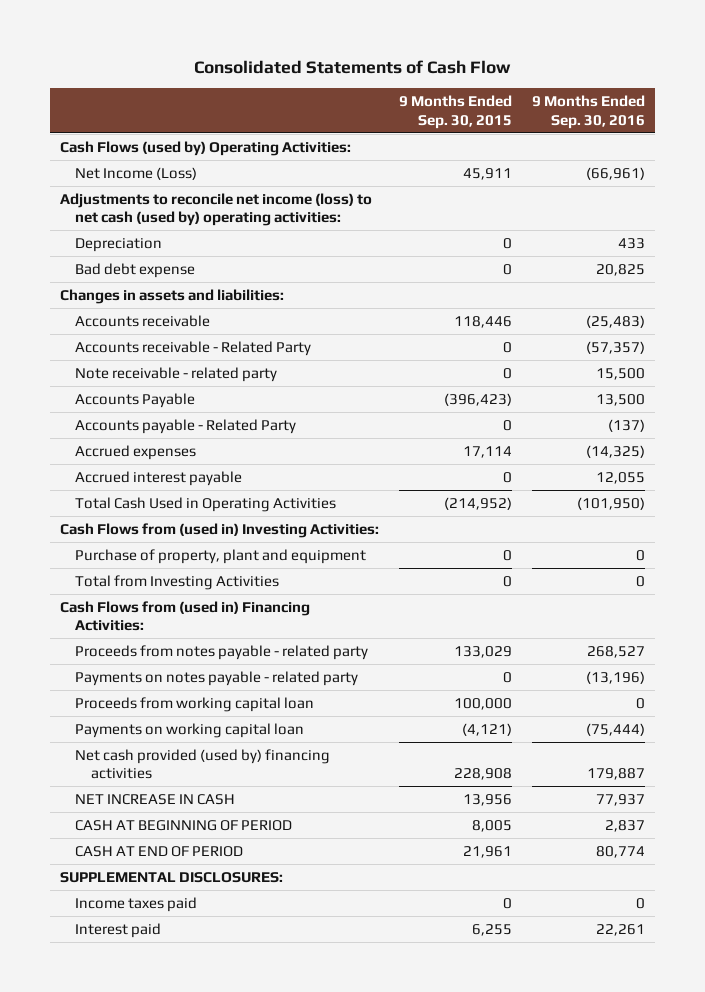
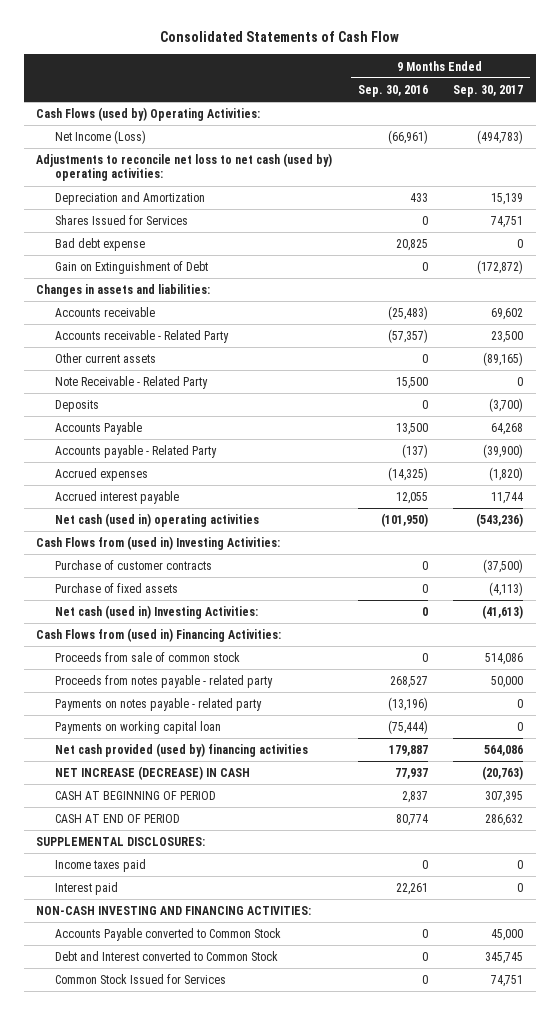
- | 9 Months Ended Sep. 30, 2015 | 9 Months Ended Sep. 30, 2016
+ | 9 Months Ended Sep. 30, 2016 | 9 Months Ended Sep. 30, 2017
- Adjustments to reconcile net income (loss) to net cash (used by) operating activities:
- Depreciation | 0 | 433
+ Adjustments to reconcile net loss to net cash (used by) operating activities:
+ Depreciation and Amortization | 433 | 15,139
+ Shares Issued for Services | 0 | 74,751
+ Gain on Extinguishment of Debt | 0 | (172,872)
- Note receivable - related party | 0 | 15,500
+ Other current assets | 0 | (89,165)
+ Note Receivable - Related Party | 15,500 | 0
+ Deposits | 0 | (3,700)
- Total Cash Used in Operating Activities | (214,952) | (101,950)
+ Net cash (used in) operating activities | (101,950) | (543,236)
- Purchase of property, plant and equipment | 0 | 0
- Total from Investing Activities | 0 | 0
+ Purchase of customer contracts | 0 | (37,500)
+ Purchase of fixed assets | 0 | (4,113)
+ Net cash (used in) Investing Activities: | 0 | (41,613)
+ Proceeds from sale of common stock | 0 | 514,086
- Proceeds from working capital loan | 100,000 | 0
- NET INCREASE IN CASH | 13,956 | 77,937
+ NET INCREASE (DECREASE) IN CASH | 77,937 | (20,763)
+ NON-CASH INVESTING AND FINANCING ACTIVITIES:
+ Accounts Payable converted to Common Stock | 0 | 45,000
+ Debt and Interest converted to Common Stock | 0 | 345,745
+ Common Stock Issued for Services | 0 | 74,751

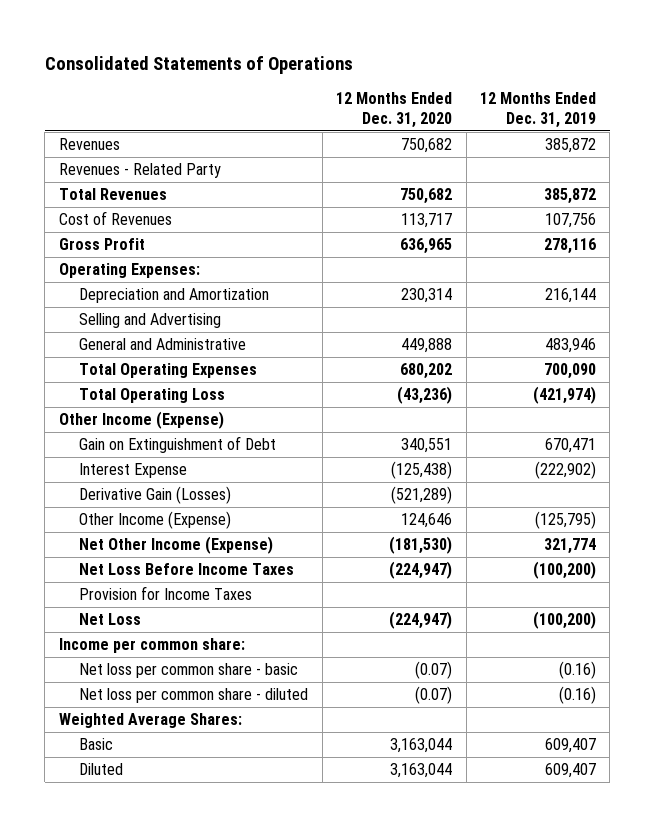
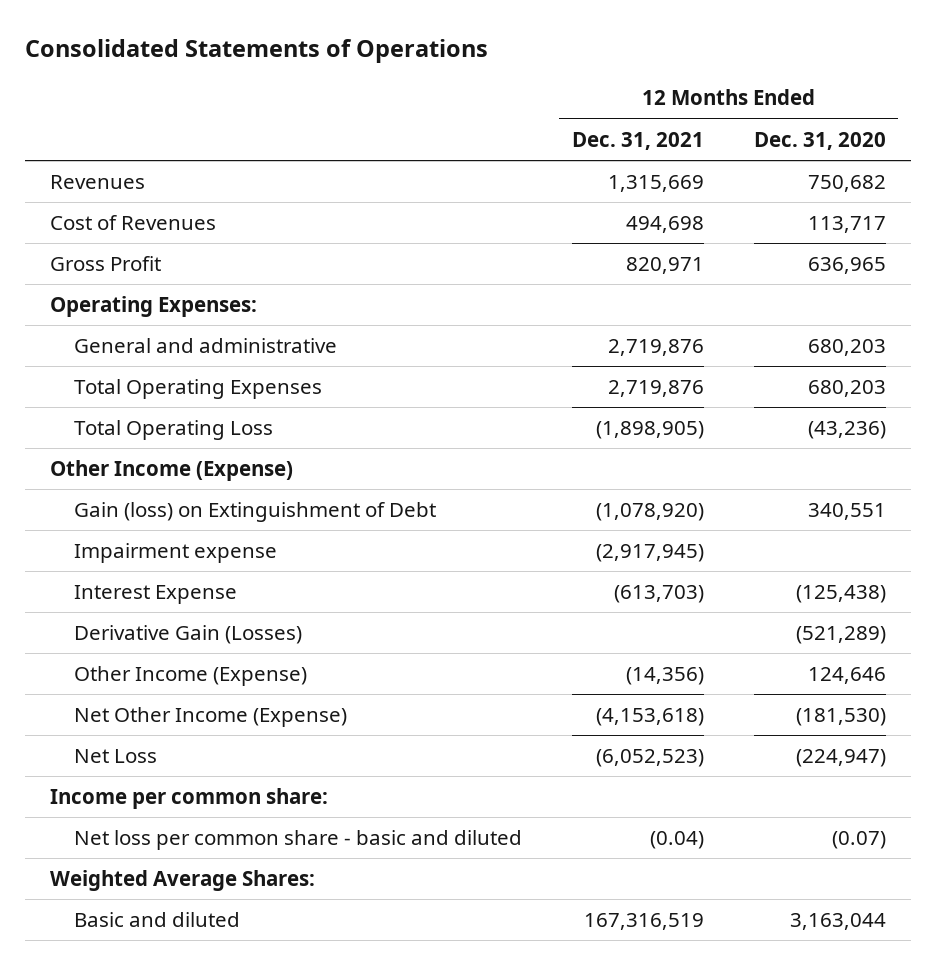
- | 12 Months Ended Dec. 31, 2020 | 12 Months Ended Dec. 31, 2019
+ | 12 Months Ended Dec. 31, 2021 | 12 Months Ended Dec. 31, 2020
- Revenues - Related Party
- Total Revenues | 750,682 | 385,872
- Depreciation and Amortization | 230,314 | 216,144
- Selling and Advertising
- General and Administrative | 449,888 | 483,946
- Total Operating Expenses | 680,202 | 700,090
+ General and administrative | 2,719,876 | 680,203
+ Total Operating Expenses | 2,719,876 | 680,203
- Gain on Extinguishment of Debt | 340,551 | 670,471
+ Gain (loss) on Extinguishment of Debt | (1,078,920) | 340,551
+ Impairment expense | (2,917,945) |
- Net Loss Before Income Taxes | (224,947) | (100,200)
- Provision for Income Taxes
- Net loss per common share - basic | (0.07) | (0.16)
- Net loss per common share - diluted | (0.07) | (0.16)
+ Net loss per common share - basic and diluted | (0.04) | (0.07)
- Basic | 3,163,044 | 609,407
- Diluted | 3,163,044 | 609,407
+ Basic and diluted | 167,316,519 | 3,163,044

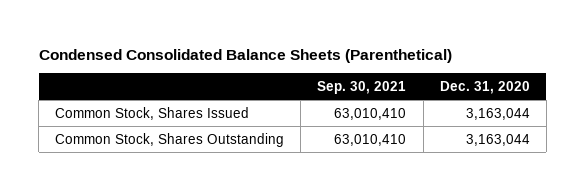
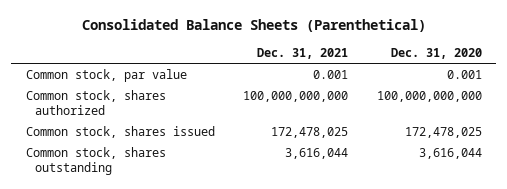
- Condensed Consolidated Balance Sheets (Parenthetical)
+ Consolidated Balance Sheets (Parenthetical)
- | Sep. 30, 2021 | Dec. 31, 2020
+ | Dec. 31, 2021 | Dec. 31, 2020
- Common Stock, Shares Issued | 63,010,410 | 3,163,044
- Common Stock, Shares Outstanding | 63,010,410 | 3,163,044
+ Common stock, par value | 0.001 | 0.001
+ Common stock, shares authorized | 100,000,000,000 | 100,000,000,000
+ Common stock, shares issued | 172,478,025 | 172,478,025
+ Common stock, shares outstanding | 3,616,044 | 3,616,044

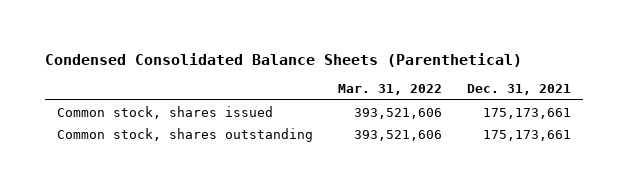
- Consolidated Balance Sheets (Parenthetical)
+ Condensed Consolidated Balance Sheets (Parenthetical)
- | Dec. 31, 2021 | Dec. 31, 2020
+ | Mar. 31, 2022 | Dec. 31, 2021
- Common stock, par value | 0.001 | 0.001
- Common stock, shares authorized | 100,000,000,000 | 100,000,000,000
- Common stock, shares issued | 172,478,025 | 172,478,025
- Common stock, shares outstanding | 3,616,044 | 3,616,044
+ Common stock, shares issued | 393,521,606 | 175,173,661
+ Common stock, shares outstanding | 393,521,606 | 175,173,661

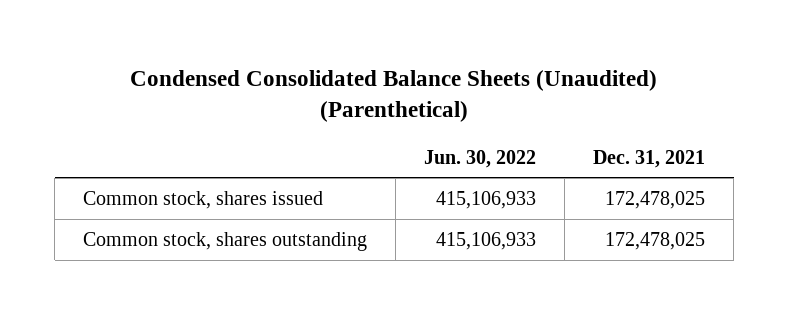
- Condensed Consolidated Balance Sheets (Parenthetical)
+ Condensed Consolidated Balance Sheets (Unaudited) (Parenthetical)
- | Mar. 31, 2022 | Dec. 31, 2021
+ | Jun. 30, 2022 | Dec. 31, 2021
- Common stock, shares issued | 393,521,606 | 175,173,661
- Common stock, shares outstanding | 393,521,606 | 175,173,661
+ Common stock, shares issued | 415,106,933 | 172,478,025
+ Common stock, shares outstanding | 415,106,933 | 172,478,025

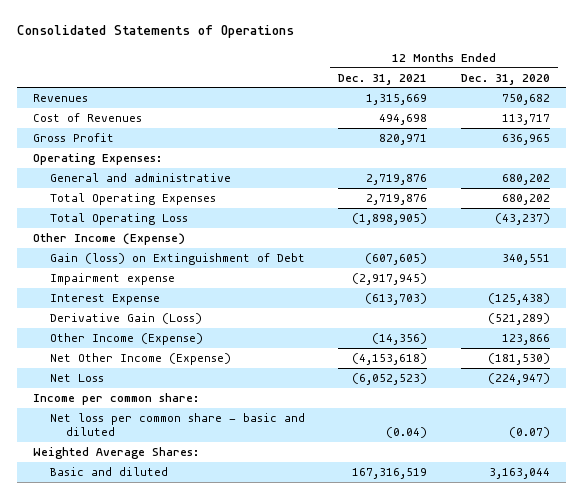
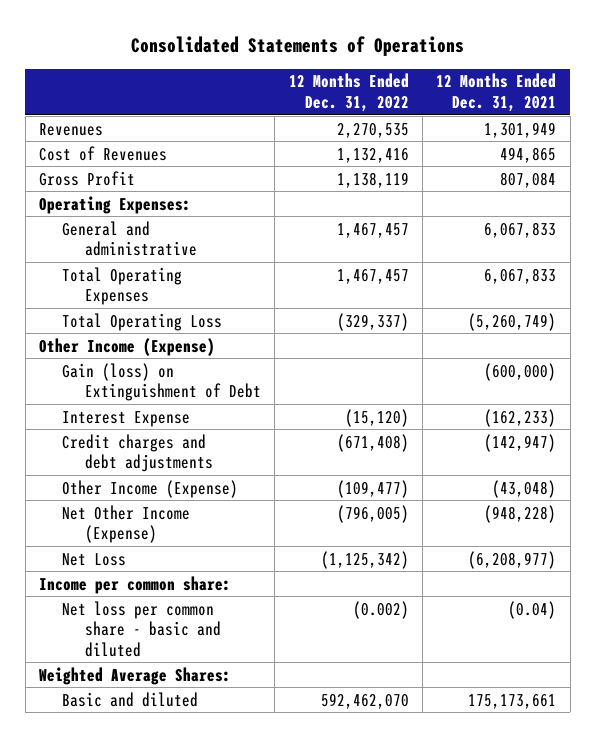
- | 12 Months Ended Dec. 31, 2021 | 12 Months Ended Dec. 31, 2020
+ | 12 Months Ended Dec. 31, 2022 | 12 Months Ended Dec. 31, 2021
- Revenues | 1,315,669 | 750,682
- Cost of Revenues | 494,698 | 113,717
- Gross Profit | 820,971 | 636,965
+ Revenues | 2,270,535 | 1,301,949
+ Cost of Revenues | 1,132,416 | 494,865
+ Gross Profit | 1,138,119 | 807,084
- General and administrative | 2,719,876 | 680,202
- Total Operating Expenses | 2,719,876 | 680,202
- Total Operating Loss | (1,898,905) | (43,237)
+ General and administrative | 1,467,457 | 6,067,833
+ Total Operating Expenses | 1,467,457 | 6,067,833
+ Total Operating Loss | (329,337) | (5,260,749)
- Gain (loss) on Extinguishment of Debt | (607,605) | 340,551
- Impairment expense | (2,917,945) |
- Interest Expense | (613,703) | (125,438)
- Derivative Gain (Loss) | | (521,289)
- Other Income (Expense) | (14,356) | 123,866
- Net Other Income (Expense) | (4,153,618) | (181,530)
- Net Loss | (6,052,523) | (224,947)
+ Gain (loss) on Extinguishment of Debt | | (600,000)
+ Interest Expense | (15,120) | (162,233)
+ Credit charges and debt adjustments | (671,408) | (142,947)
+ Other Income (Expense) | (109,477) | (43,048)
+ Net Other Income (Expense) | (796,005) | (948,228)
+ Net Loss | (1,125,342) | (6,208,977)
- Basic and diluted | 167,316,519 | 3,163,044
+ Basic and diluted | 592,462,070 | 175,173,661

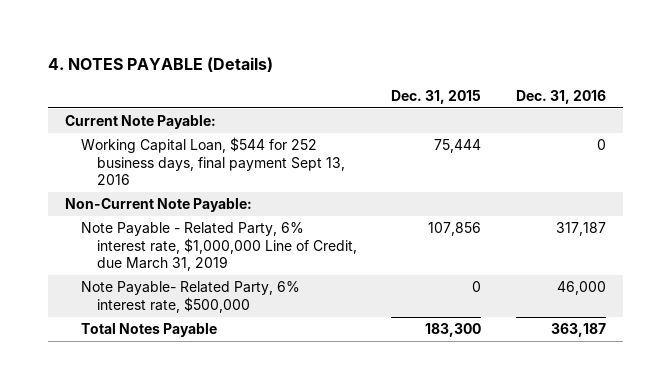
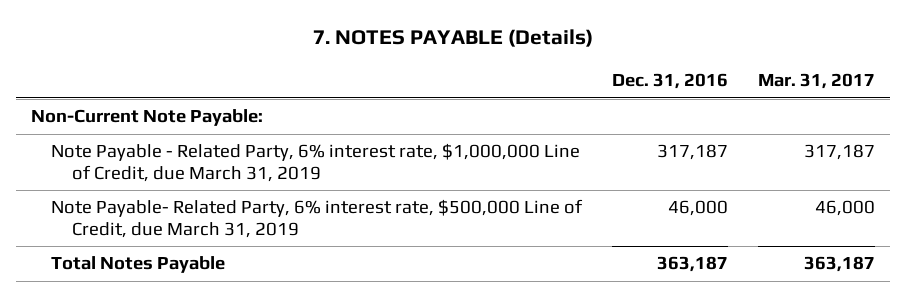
- 4. NOTES PAYABLE (Details)
+ 7. NOTES PAYABLE (Details)
- | Dec. 31, 2015 | Dec. 31, 2016
+ | Dec. 31, 2016 | Mar. 31, 2017
- Current Note Payable:
- Working Capital Loan, $544 for 252 business days, final payment Sept 13, 2016 | 75,444 | 0
- Note Payable- Related Party, 6% interest rate, $500,000 | 0 | 46,000
+ Note Payable- Related Party, 6% interest rate, $500,000 Line of Credit, due March 31, 2019 | 46,000 | 46,000

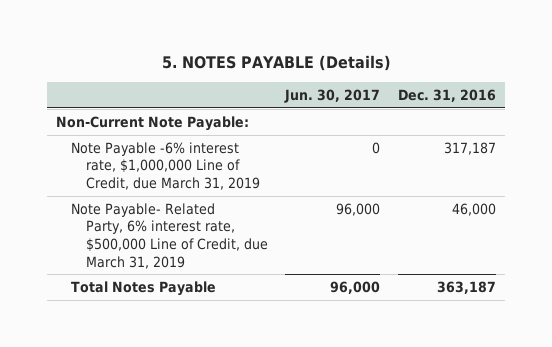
- 7. NOTES PAYABLE (Details)
+ 5. NOTES PAYABLE (Details)
- | Dec. 31, 2016 | Mar. 31, 2017
+ | Jun. 30, 2017 | Dec. 31, 2016
- Note Payable - Related Party, 6% interest rate, $1,000,000 Line of Credit, due March 31, 2019 | 317,187 | 317,187
+ Note Payable -6% interest rate, $1,000,000 Line of Credit, due March 31, 2019 | 0 | 317,187

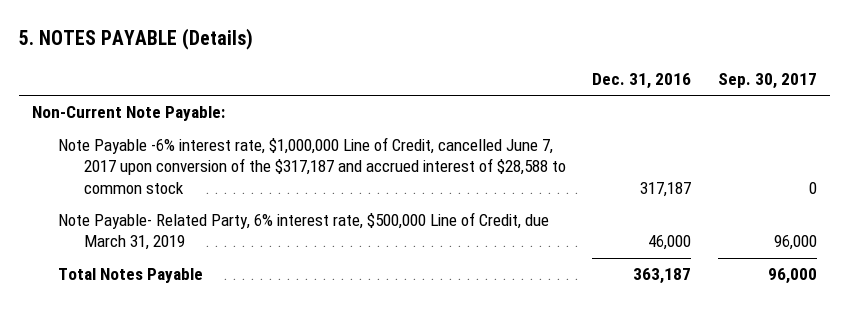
- | Jun. 30, 2017 | Dec. 31, 2016
+ | Dec. 31, 2016 | Sep. 30, 2017
- Note Payable -6% interest rate, $1,000,000 Line of Credit, due March 31, 2019 | 0 | 317,187
+ Note Payable -6% interest rate, $1,000,000 Line of Credit, cancelled June 7, 2017 upon conversion of the $317,187 and accrued interest of $28,588 to common stock | 317,187 | 0

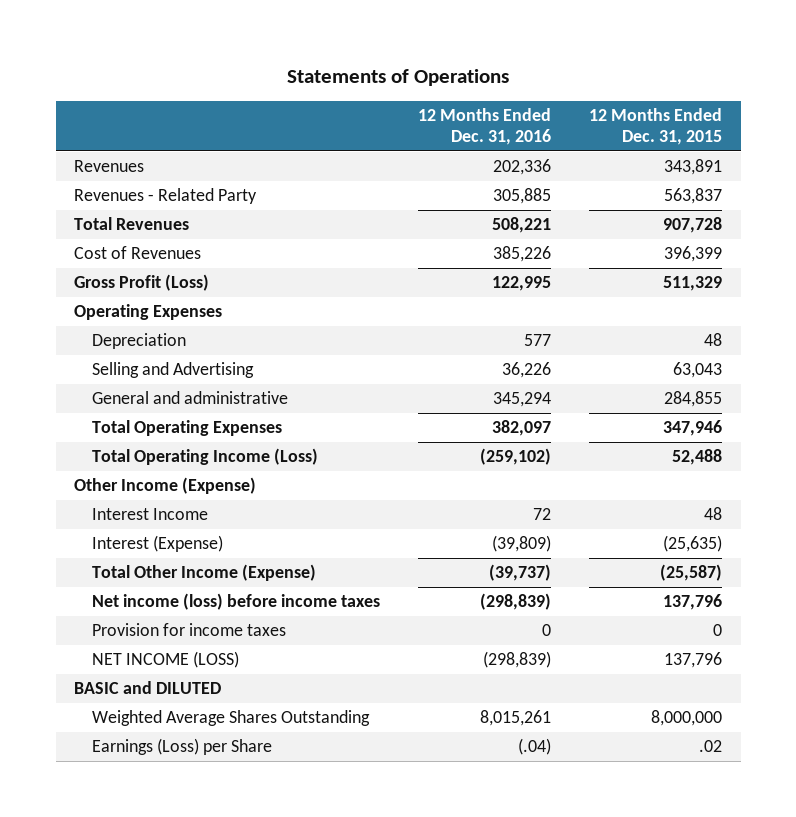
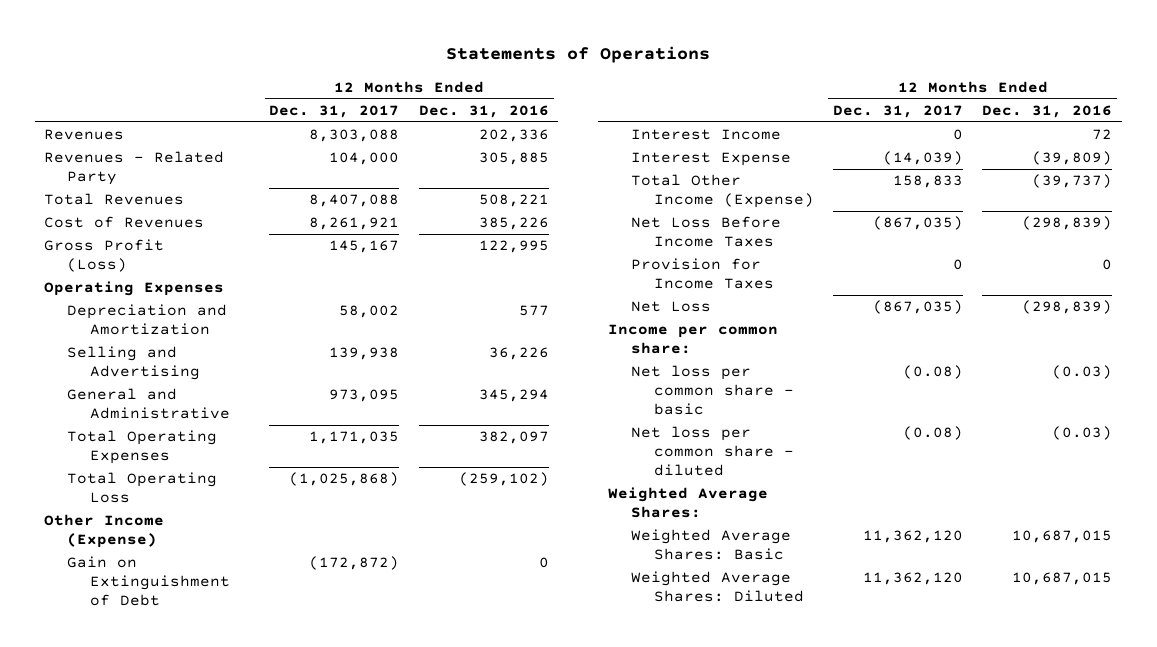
- | 12 Months Ended Dec. 31, 2016 | 12 Months Ended Dec. 31, 2015
+ | 12 Months Ended Dec. 31, 2017 | 12 Months Ended Dec. 31, 2016
- Depreciation | 577 | 48
+ Depreciation and Amortization | 58,002 | 577
- General and administrative | 345,294 | 284,855
+ General and Administrative | 973,095 | 345,294
- Total Operating Income (Loss) | (259,102) | 52,488
+ Total Operating Loss | (1,025,868) | (259,102)
+ Gain on Extinguishment of Debt | (172,872) | 0
- Interest (Expense) | (39,809) | (25,635)
+ Interest Expense | (14,039) | (39,809)
- Net income (loss) before income taxes | (298,839) | 137,796
- Provision for income taxes | 0 | 0
- NET INCOME (LOSS) | (298,839) | 137,796
- BASIC and DILUTED
- Weighted Average Shares Outstanding | 8,015,261 | 8,000,000
- Earnings (Loss) per Share | (.04) | .02
+ Net Loss Before Income Taxes | (867,035) | (298,839)
+ Provision for Income Taxes | 0 | 0
+ Net Loss | (867,035) | (298,839)
+ Income per common share:
+ Net loss per common share - basic | (0.08) | (0.03)
+ Net loss per common share - diluted | (0.08) | (0.03)
+ Weighted Average Shares:
+ Weighted Average Shares: Basic | 11,362,120 | 10,687,015
+ Weighted Average Shares: Diluted | 11,362,120 | 10,687,015

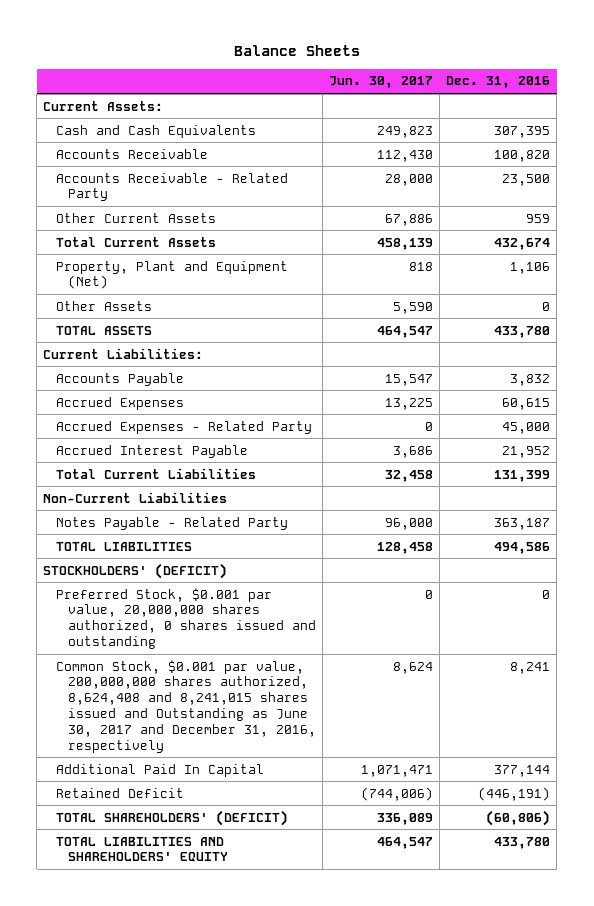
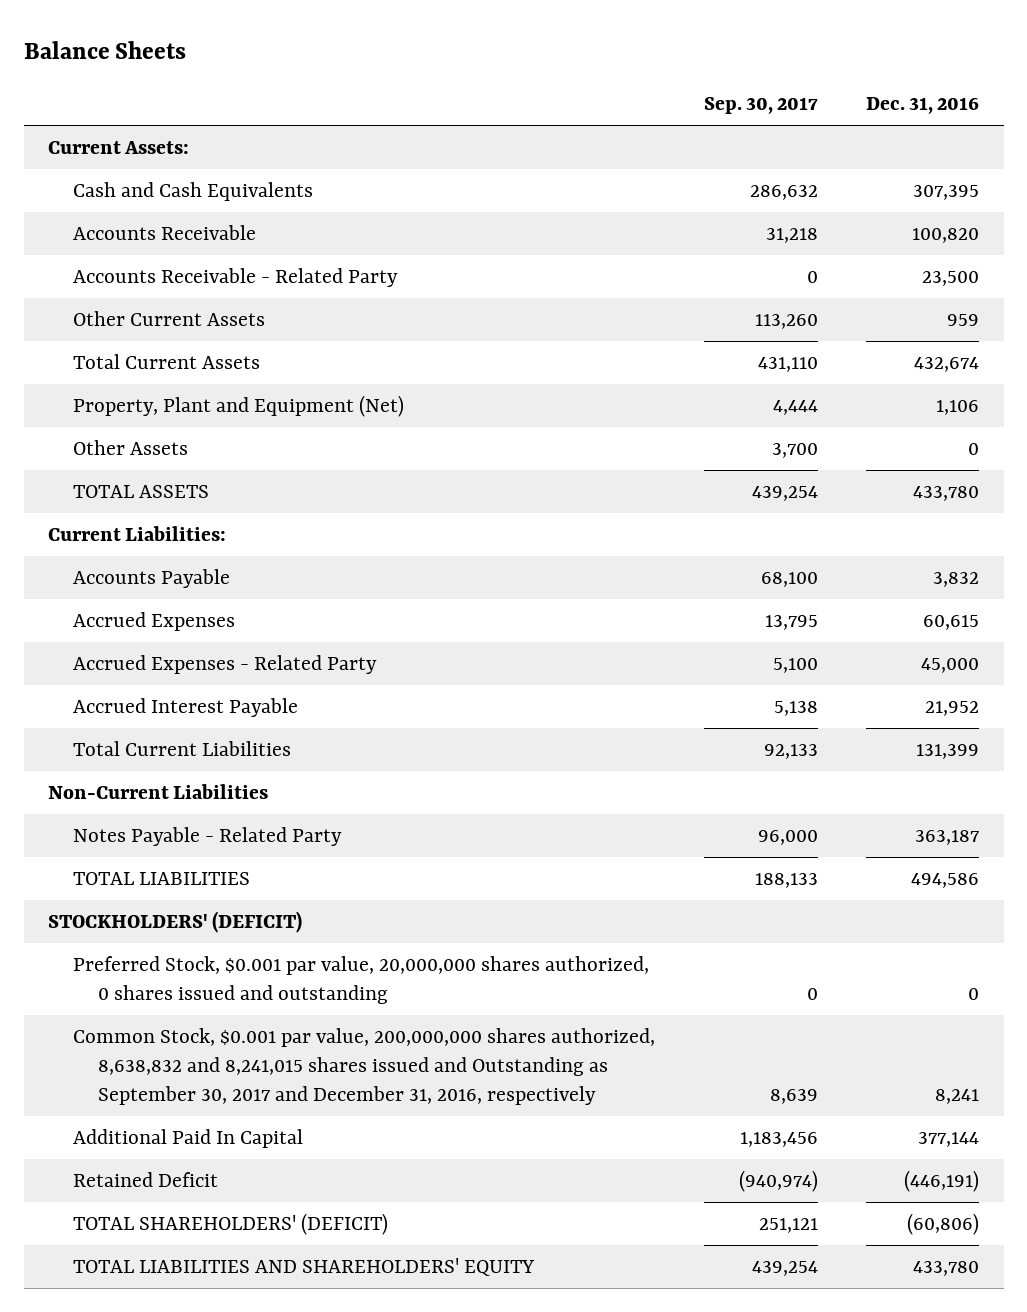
- | Jun. 30, 2017 | Dec. 31, 2016
+ | Sep. 30, 2017 | Dec. 31, 2016
- Common Stock, $0.001 par value, 200,000,000 shares authorized, 8,624,408 and 8,241,015 shares issued and Outstanding as June 30, 2017 and December 31, 2016, respectively | 8,624 | 8,241
+ Common Stock, $0.001 par value, 200,000,000 shares authorized, 8,638,832 and 8,241,015 shares issued and Outstanding as September 30, 2017 and December 31, 2016, respectively | 8,639 | 8,241

